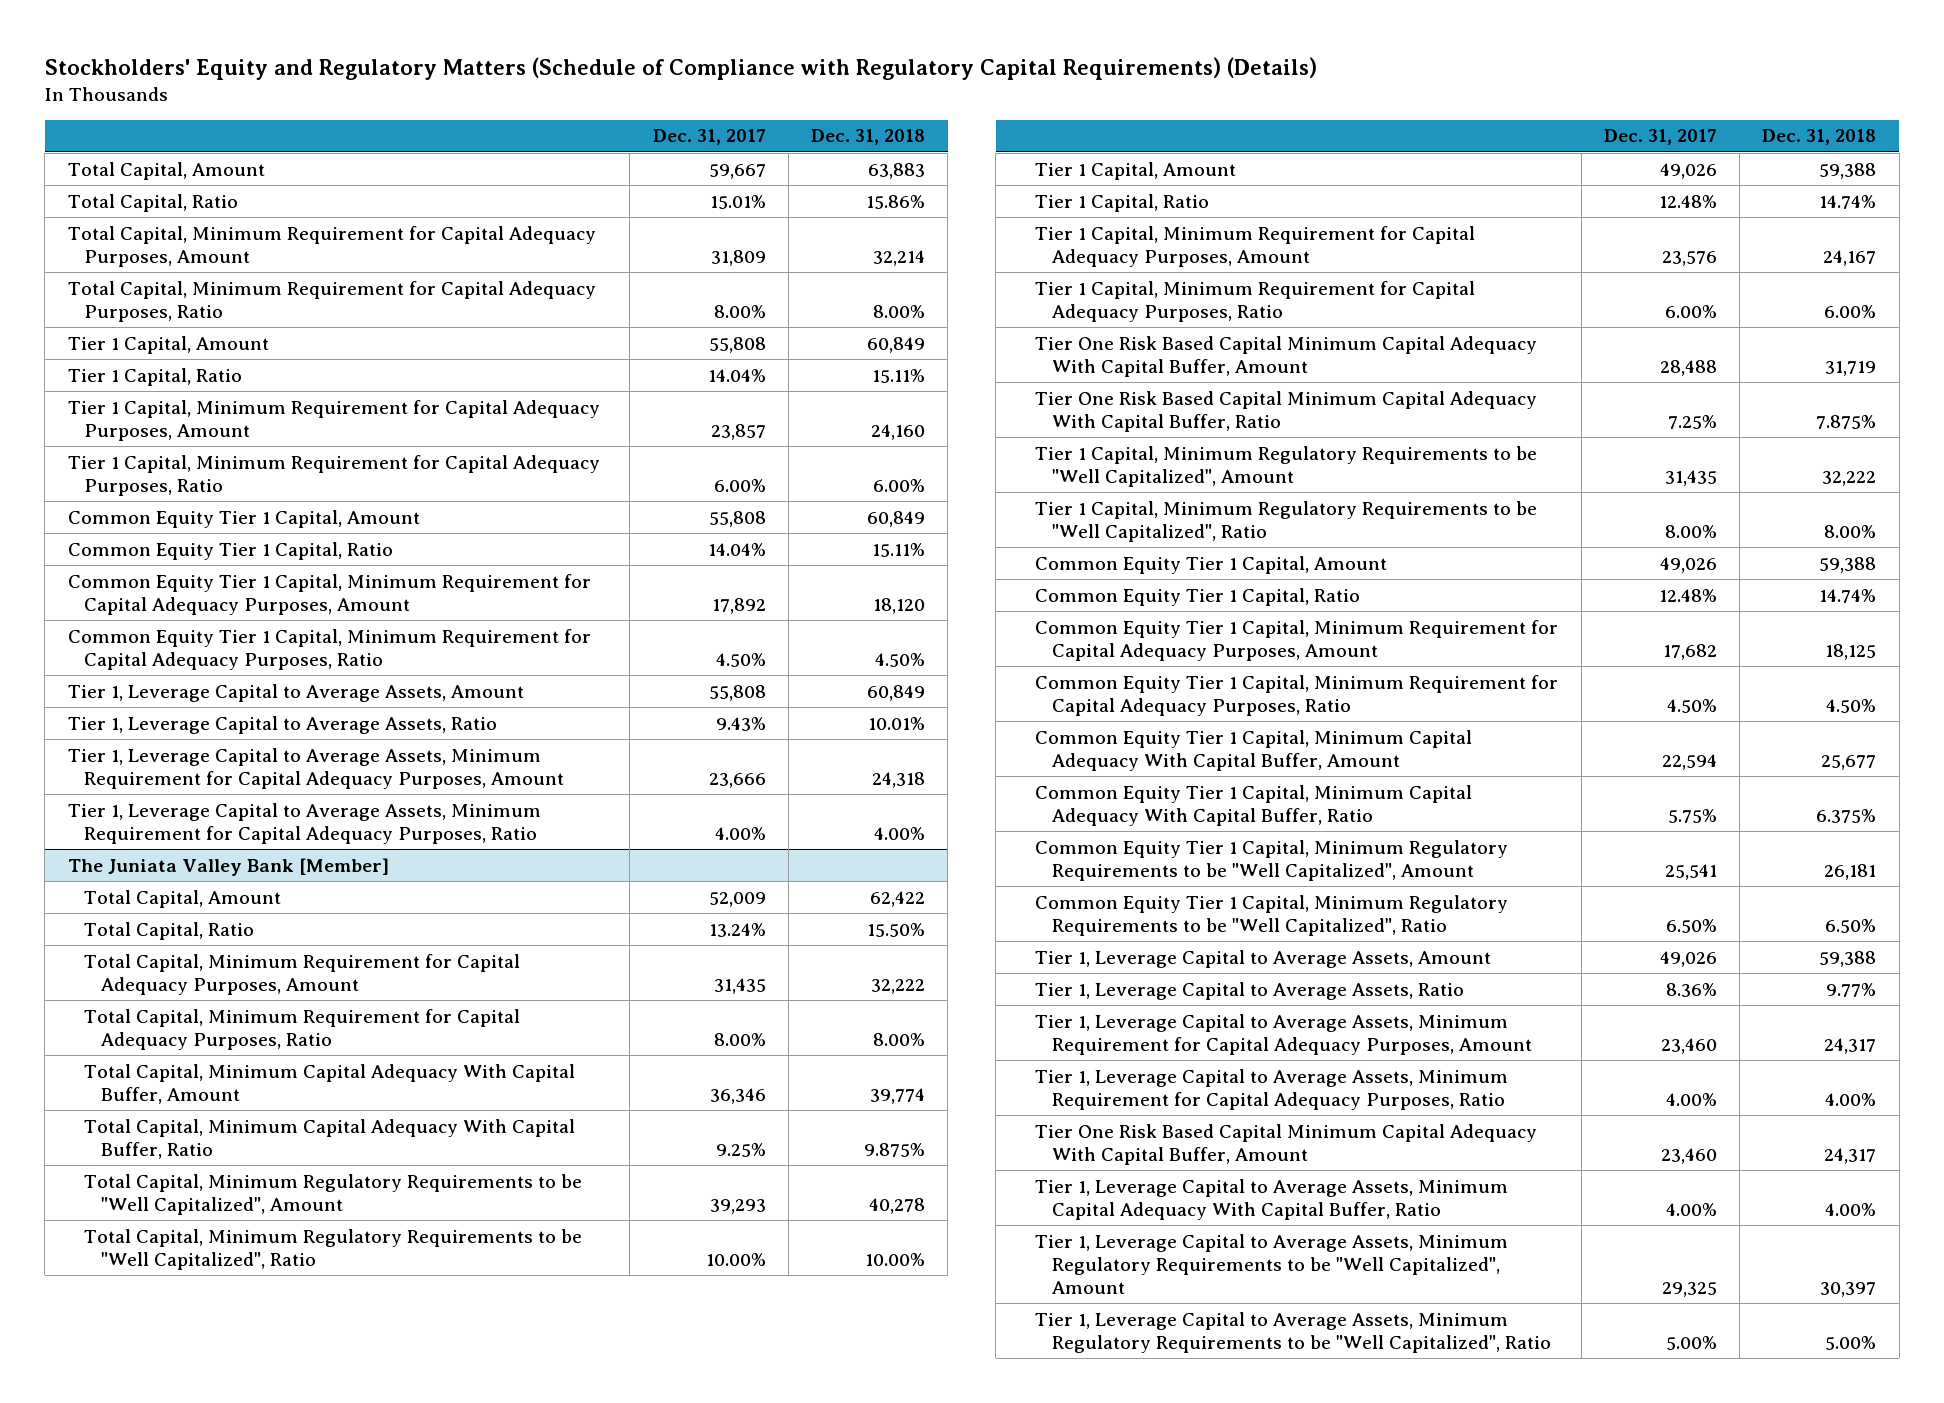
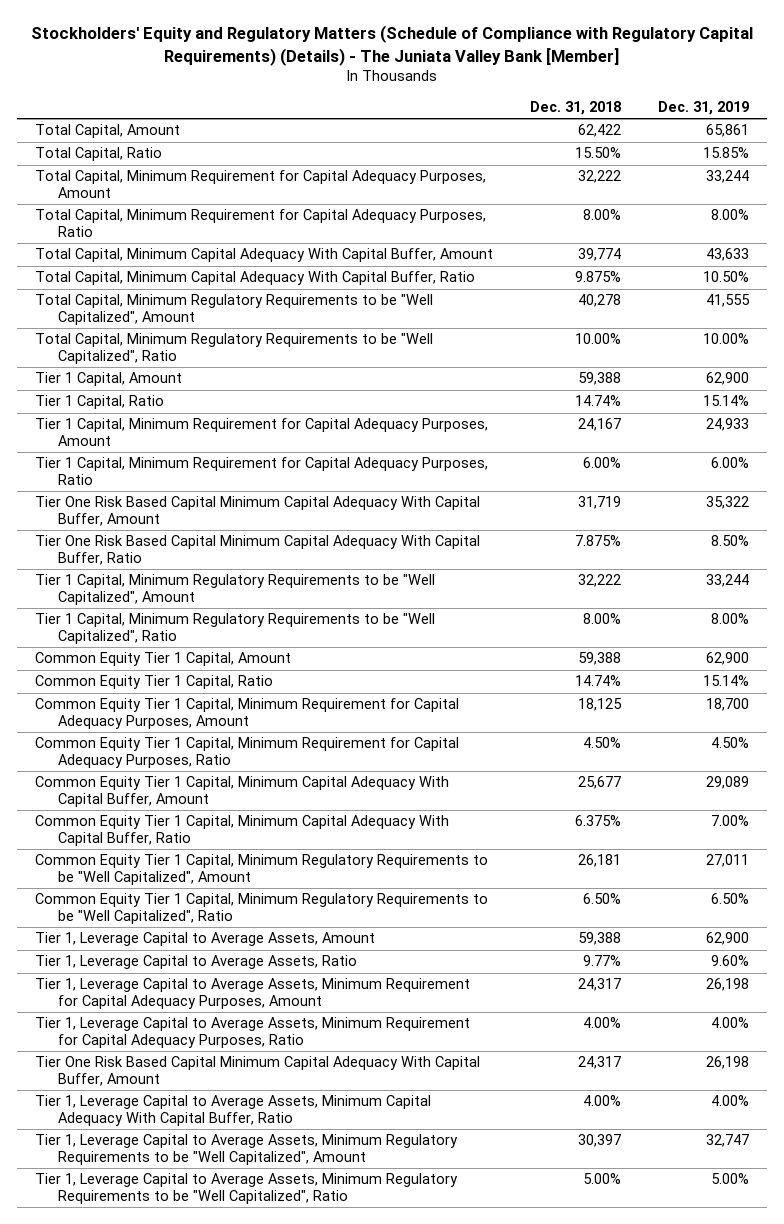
- Stockholders' Equity and Regulatory Matters (Schedule of Compliance with Regulatory Capital Requirements) (Details)
+ Stockholders' Equity and Regulatory Matters (Schedule of Compliance with Regulatory Capital Requirements) (Details) - The Juniata Valley Bank [Member]
- | Dec. 31, 2017 | Dec. 31, 2018
+ | Dec. 31, 2018 | Dec. 31, 2019
- Total Capital, Amount | 59,667 | 63,883
- Total Capital, Ratio | 15.01% | 15.86%
- Total Capital, Minimum Requirement for Capital Adequacy Purposes, Amount | 31,809 | 32,214
- Total Capital, Minimum Requirement for Capital Adequacy Purposes, Ratio | 8.00% | 8.00%
- Tier 1 Capital, Amount | 55,808 | 60,849
- Tier 1 Capital, Ratio | 14.04% | 15.11%
- Tier 1 Capital, Minimum Requirement for Capital Adequacy Purposes, Amount | 23,857 | 24,160
- Tier 1 Capital, Minimum Requirement for Capital Adequacy Purposes, Ratio | 6.00% | 6.00%
- Common Equity Tier 1 Capital, Amount | 55,808 | 60,849
- Common Equity Tier 1 Capital, Ratio | 14.04% | 15.11%
- Common Equity Tier 1 Capital, Minimum Requirement for Capital Adequacy Purposes, Amount | 17,892 | 18,120
- Common Equity Tier 1 Capital, Minimum Requirement for Capital Adequacy Purposes, Ratio | 4.50% | 4.50%
- Tier 1, Leverage Capital to Average Assets, Amount | 55,808 | 60,849
- Tier 1, Leverage Capital to Average Assets, Ratio | 9.43% | 10.01%
- Tier 1, Leverage Capital to Average Assets, Minimum Requirement for Capital Adequacy Purposes, Amount | 23,666 | 24,318
- Tier 1, Leverage Capital to Average Assets, Minimum Requirement for Capital Adequacy Purposes, Ratio | 4.00% | 4.00%
- The Juniata Valley Bank [Member]

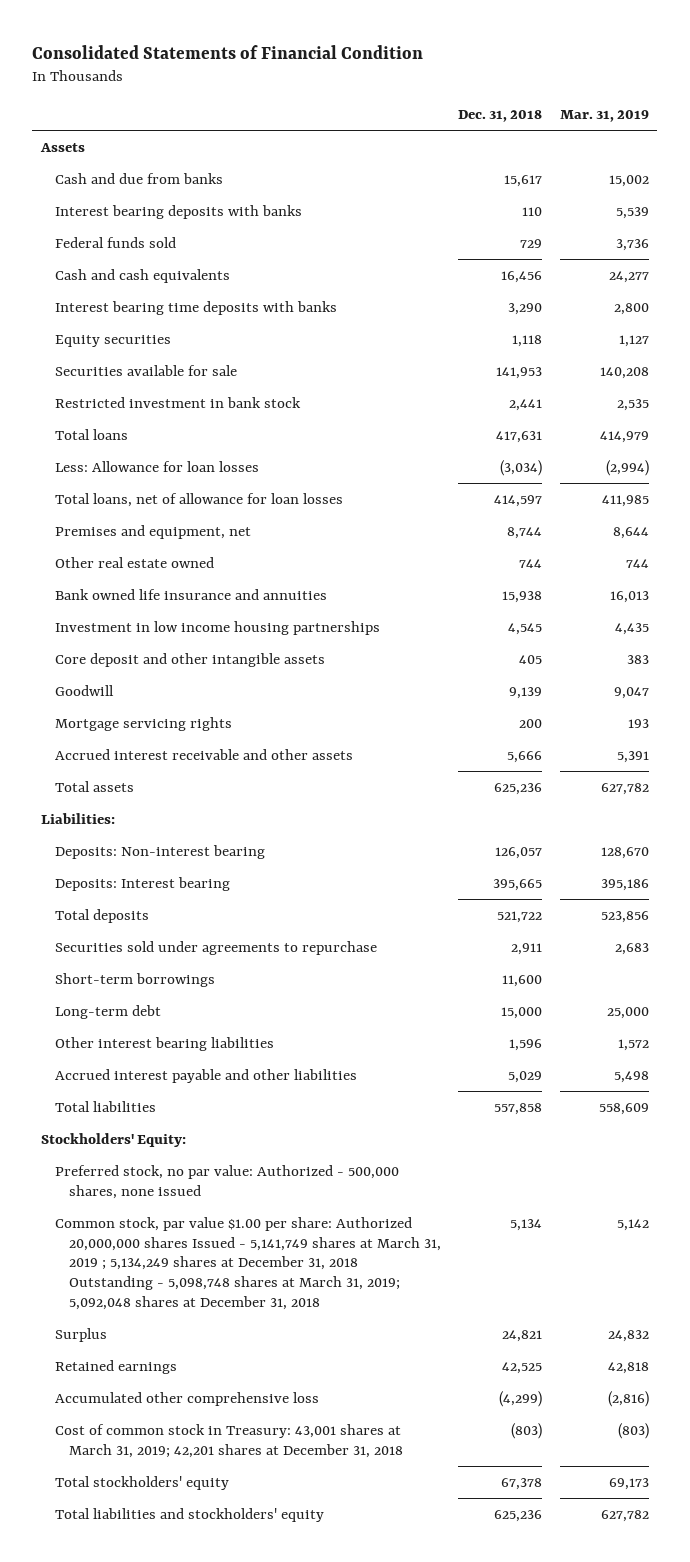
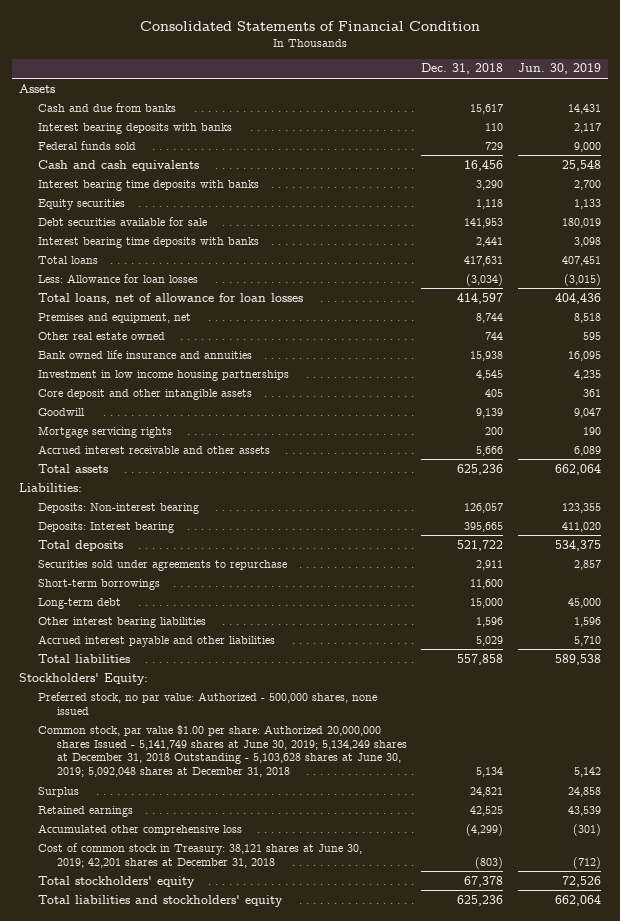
- | Dec. 31, 2018 | Mar. 31, 2019
+ | Dec. 31, 2018 | Jun. 30, 2019
- Securities available for sale | 141,953 | 140,208
- Restricted investment in bank stock | 2,441 | 2,535
+ Debt securities available for sale | 141,953 | 180,019
+ Interest bearing time deposits with banks | 2,441 | 3,098
- Common stock, par value $1.00 per share: Authorized 20,000,000 shares Issued - 5,141,749 shares at March 31, 2019 ; 5,134,249 shares at December 31, 2018 Outstanding - 5,098,748 shares at March 31, 2019; 5,092,048 shares at December 31, 2018 | 5,134 | 5,142
+ Common stock, par value $1.00 per share: Authorized 20,000,000 shares Issued - 5,141,749 shares at June 30, 2019; 5,134,249 shares at December 31, 2018 Outstanding - 5,103,628 shares at June 30, 2019; 5,092,048 shares at December 31, 2018 | 5,134 | 5,142
- Cost of common stock in Treasury: 43,001 shares at March 31, 2019; 42,201 shares at December 31, 2018 | (803) | (803)
+ Cost of common stock in Treasury: 38,121 shares at June 30, 2019; 42,201 shares at December 31, 2018 | (803) | (712)

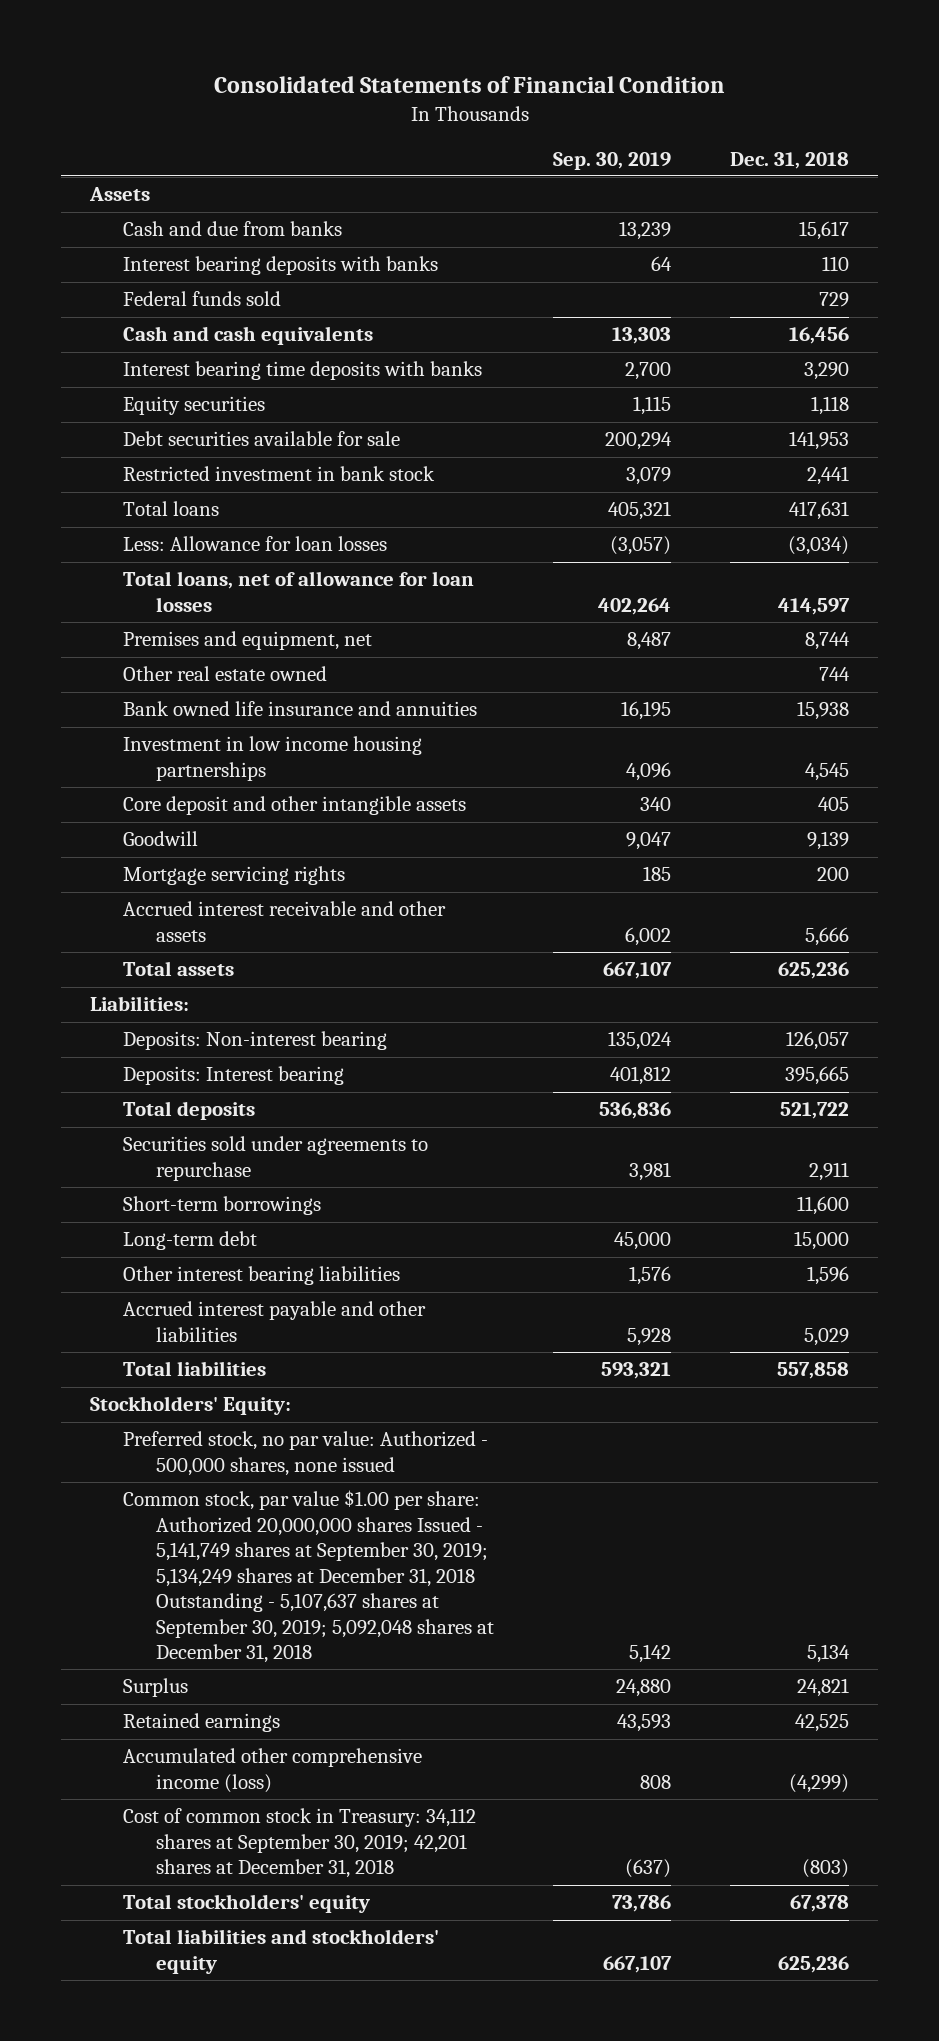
- | Dec. 31, 2018 | Jun. 30, 2019
+ | Sep. 30, 2019 | Dec. 31, 2018
- Interest bearing time deposits with banks | 2,441 | 3,098
+ Restricted investment in bank stock | 3,079 | 2,441
- Common stock, par value $1.00 per share: Authorized 20,000,000 shares Issued - 5,141,749 shares at June 30, 2019; 5,134,249 shares at December 31, 2018 Outstanding - 5,103,628 shares at June 30, 2019; 5,092,048 shares at December 31, 2018 | 5,134 | 5,142
+ Common stock, par value $1.00 per share: Authorized 20,000,000 shares Issued - 5,141,749 shares at September 30, 2019; 5,134,249 shares at December 31, 2018 Outstanding - 5,107,637 shares at September 30, 2019; 5,092,048 shares at December 31, 2018 | 5,142 | 5,134
- Accumulated other comprehensive loss | (4,299) | (301)
- Cost of common stock in Treasury: 38,121 shares at June 30, 2019; 42,201 shares at December 31, 2018 | (803) | (712)
+ Accumulated other comprehensive income (loss) | 808 | (4,299)
+ Cost of common stock in Treasury: 34,112 shares at September 30, 2019; 42,201 shares at December 31, 2018 | (637) | (803)

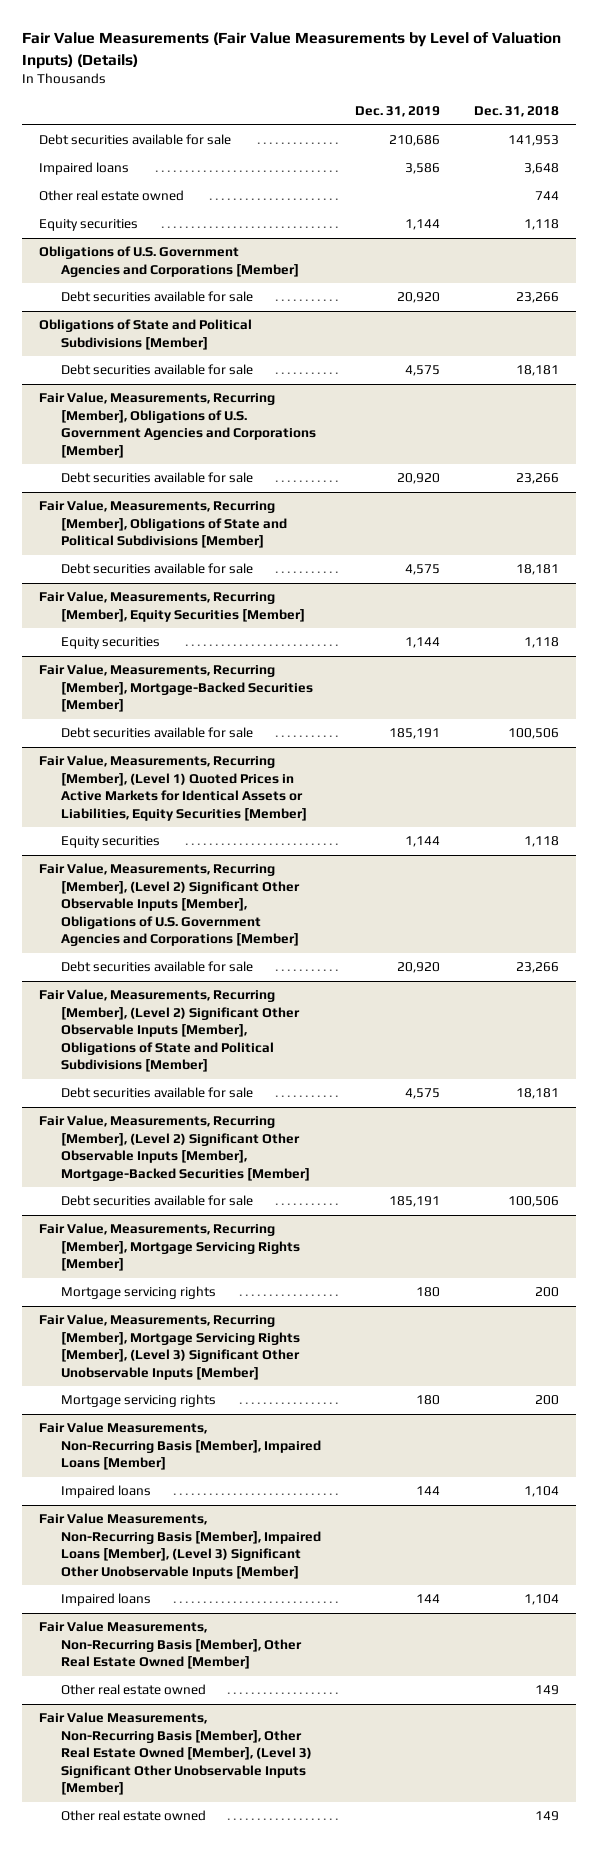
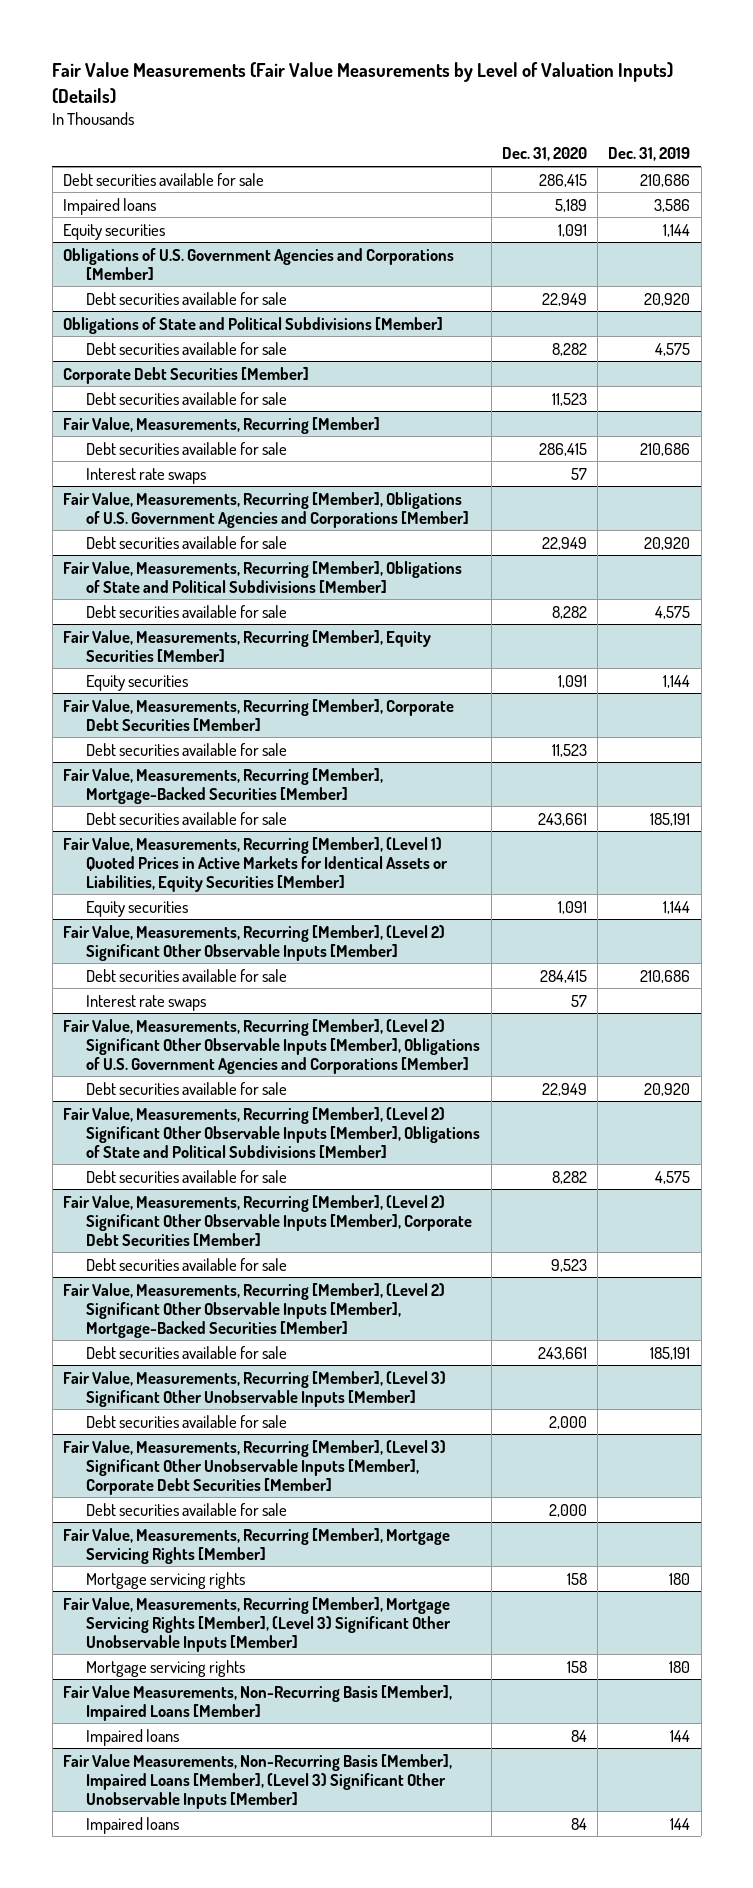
- | Dec. 31, 2019 | Dec. 31, 2018
+ | Dec. 31, 2020 | Dec. 31, 2019
- Other real estate owned | | 744
+ Corporate Debt Securities [Member]
+ Debt securities available for sale | 11,523 |
+ Fair Value, Measurements, Recurring [Member]
+ Debt securities available for sale | 286,415 | 210,686
+ Interest rate swaps | 57 |
+ Fair Value, Measurements, Recurring [Member], Corporate Debt Securities [Member]
+ Debt securities available for sale | 11,523 |
+ Fair Value, Measurements, Recurring [Member], (Level 2) Significant Other Observable Inputs [Member]
+ Debt securities available for sale | 284,415 | 210,686
+ Interest rate swaps | 57 |
+ Fair Value, Measurements, Recurring [Member], (Level 2) Significant Other Observable Inputs [Member], Corporate Debt Securities [Member]
+ Debt securities available for sale | 9,523 |
+ Fair Value, Measurements, Recurring [Member], (Level 3) Significant Other Unobservable Inputs [Member]
+ Debt securities available for sale | 2,000 |
+ Fair Value, Measurements, Recurring [Member], (Level 3) Significant Other Unobservable Inputs [Member], Corporate Debt Securities [Member]
+ Debt securities available for sale | 2,000 |
- Fair Value Measurements, Non-Recurring Basis [Member], Other Real Estate Owned [Member]
- Other real estate owned | | 149
- Fair Value Measurements, Non-Recurring Basis [Member], Other Real Estate Owned [Member], (Level 3) Significant Other Unobservable Inputs [Member]
- Other real estate owned | | 149

